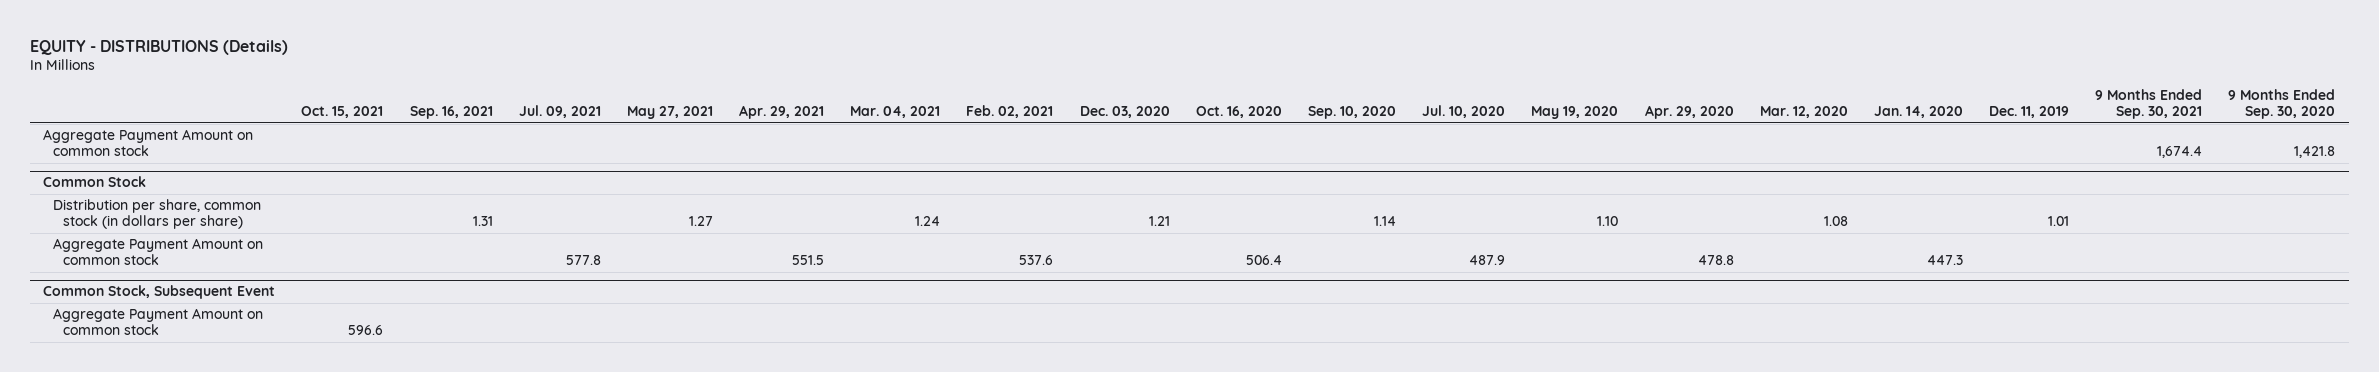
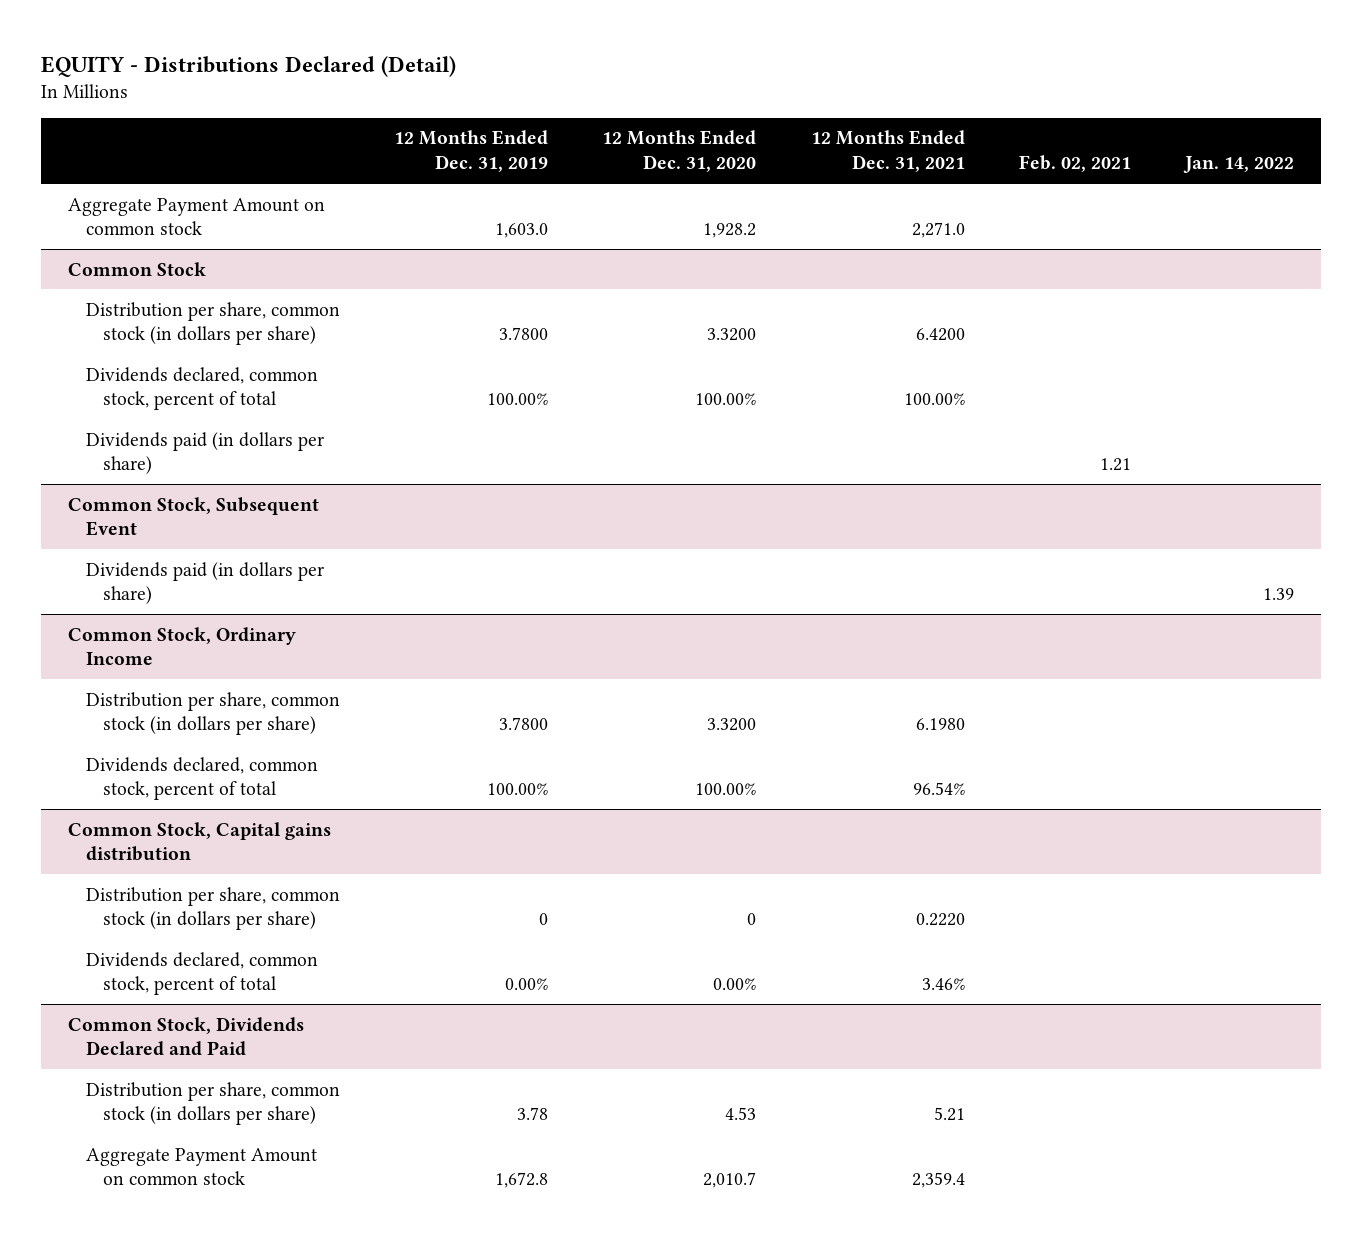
- EQUITY - DISTRIBUTIONS (Details)
+ EQUITY - Distributions Declared (Detail)
- | Oct. 15, 2021 | Sep. 16, 2021 | Jul. 09, 2021 | May 27, 2021 | Apr. 29, 2021 | Mar. 04, 2021 | Feb. 02, 2021 | Dec. 03, 2020 | Oct. 16, 2020 | Sep. 10, 2020 | Jul. 10, 2020 | May 19, 2020 | Apr. 29, 2020 | Mar. 12, 2020 | Jan. 14, 2020 | Dec. 11, 2019 | 9 Months Ended Sep. 30, 2021 | 9 Months Ended Sep. 30, 2020
+ | 12 Months Ended Dec. 31, 2019 | 12 Months Ended Dec. 31, 2020 | 12 Months Ended Dec. 31, 2021 | Feb. 02, 2021 | Jan. 14, 2022
@ Common Stock
- Aggregate Payment Amount on common stock | | | 577.8 | | 551.5 | | 537.6 | | 506.4 | | 487.9 | | 478.8 | | 447.3 | | |
+ Dividends declared, common stock, percent of total | 100.00% | 100.00% | 100.00% | |
+ Dividends paid (in dollars per share) | | | | 1.21 |
@ Common Stock, Subsequent Event
- Aggregate Payment Amount on common stock | 596.6 | | | | | | | | | | | | | | | | |
+ Dividends paid (in dollars per share) | | | | | 1.39
+ Common Stock, Ordinary Income
+ Distribution per share, common stock (in dollars per share) | 3.7800 | 3.3200 | 6.1980 | |
+ Dividends declared, common stock, percent of total | 100.00% | 100.00% | 96.54% | |
+ Common Stock, Capital gains distribution
+ Distribution per share, common stock (in dollars per share) | 0 | 0 | 0.2220 | |
+ Dividends declared, common stock, percent of total | 0.00% | 0.00% | 3.46% | |
+ Common Stock, Dividends Declared and Paid
+ Distribution per share, common stock (in dollars per share) | 3.78 | 4.53 | 5.21 | |
+ Aggregate Payment Amount on common stock | 1,672.8 | 2,010.7 | 2,359.4 | |

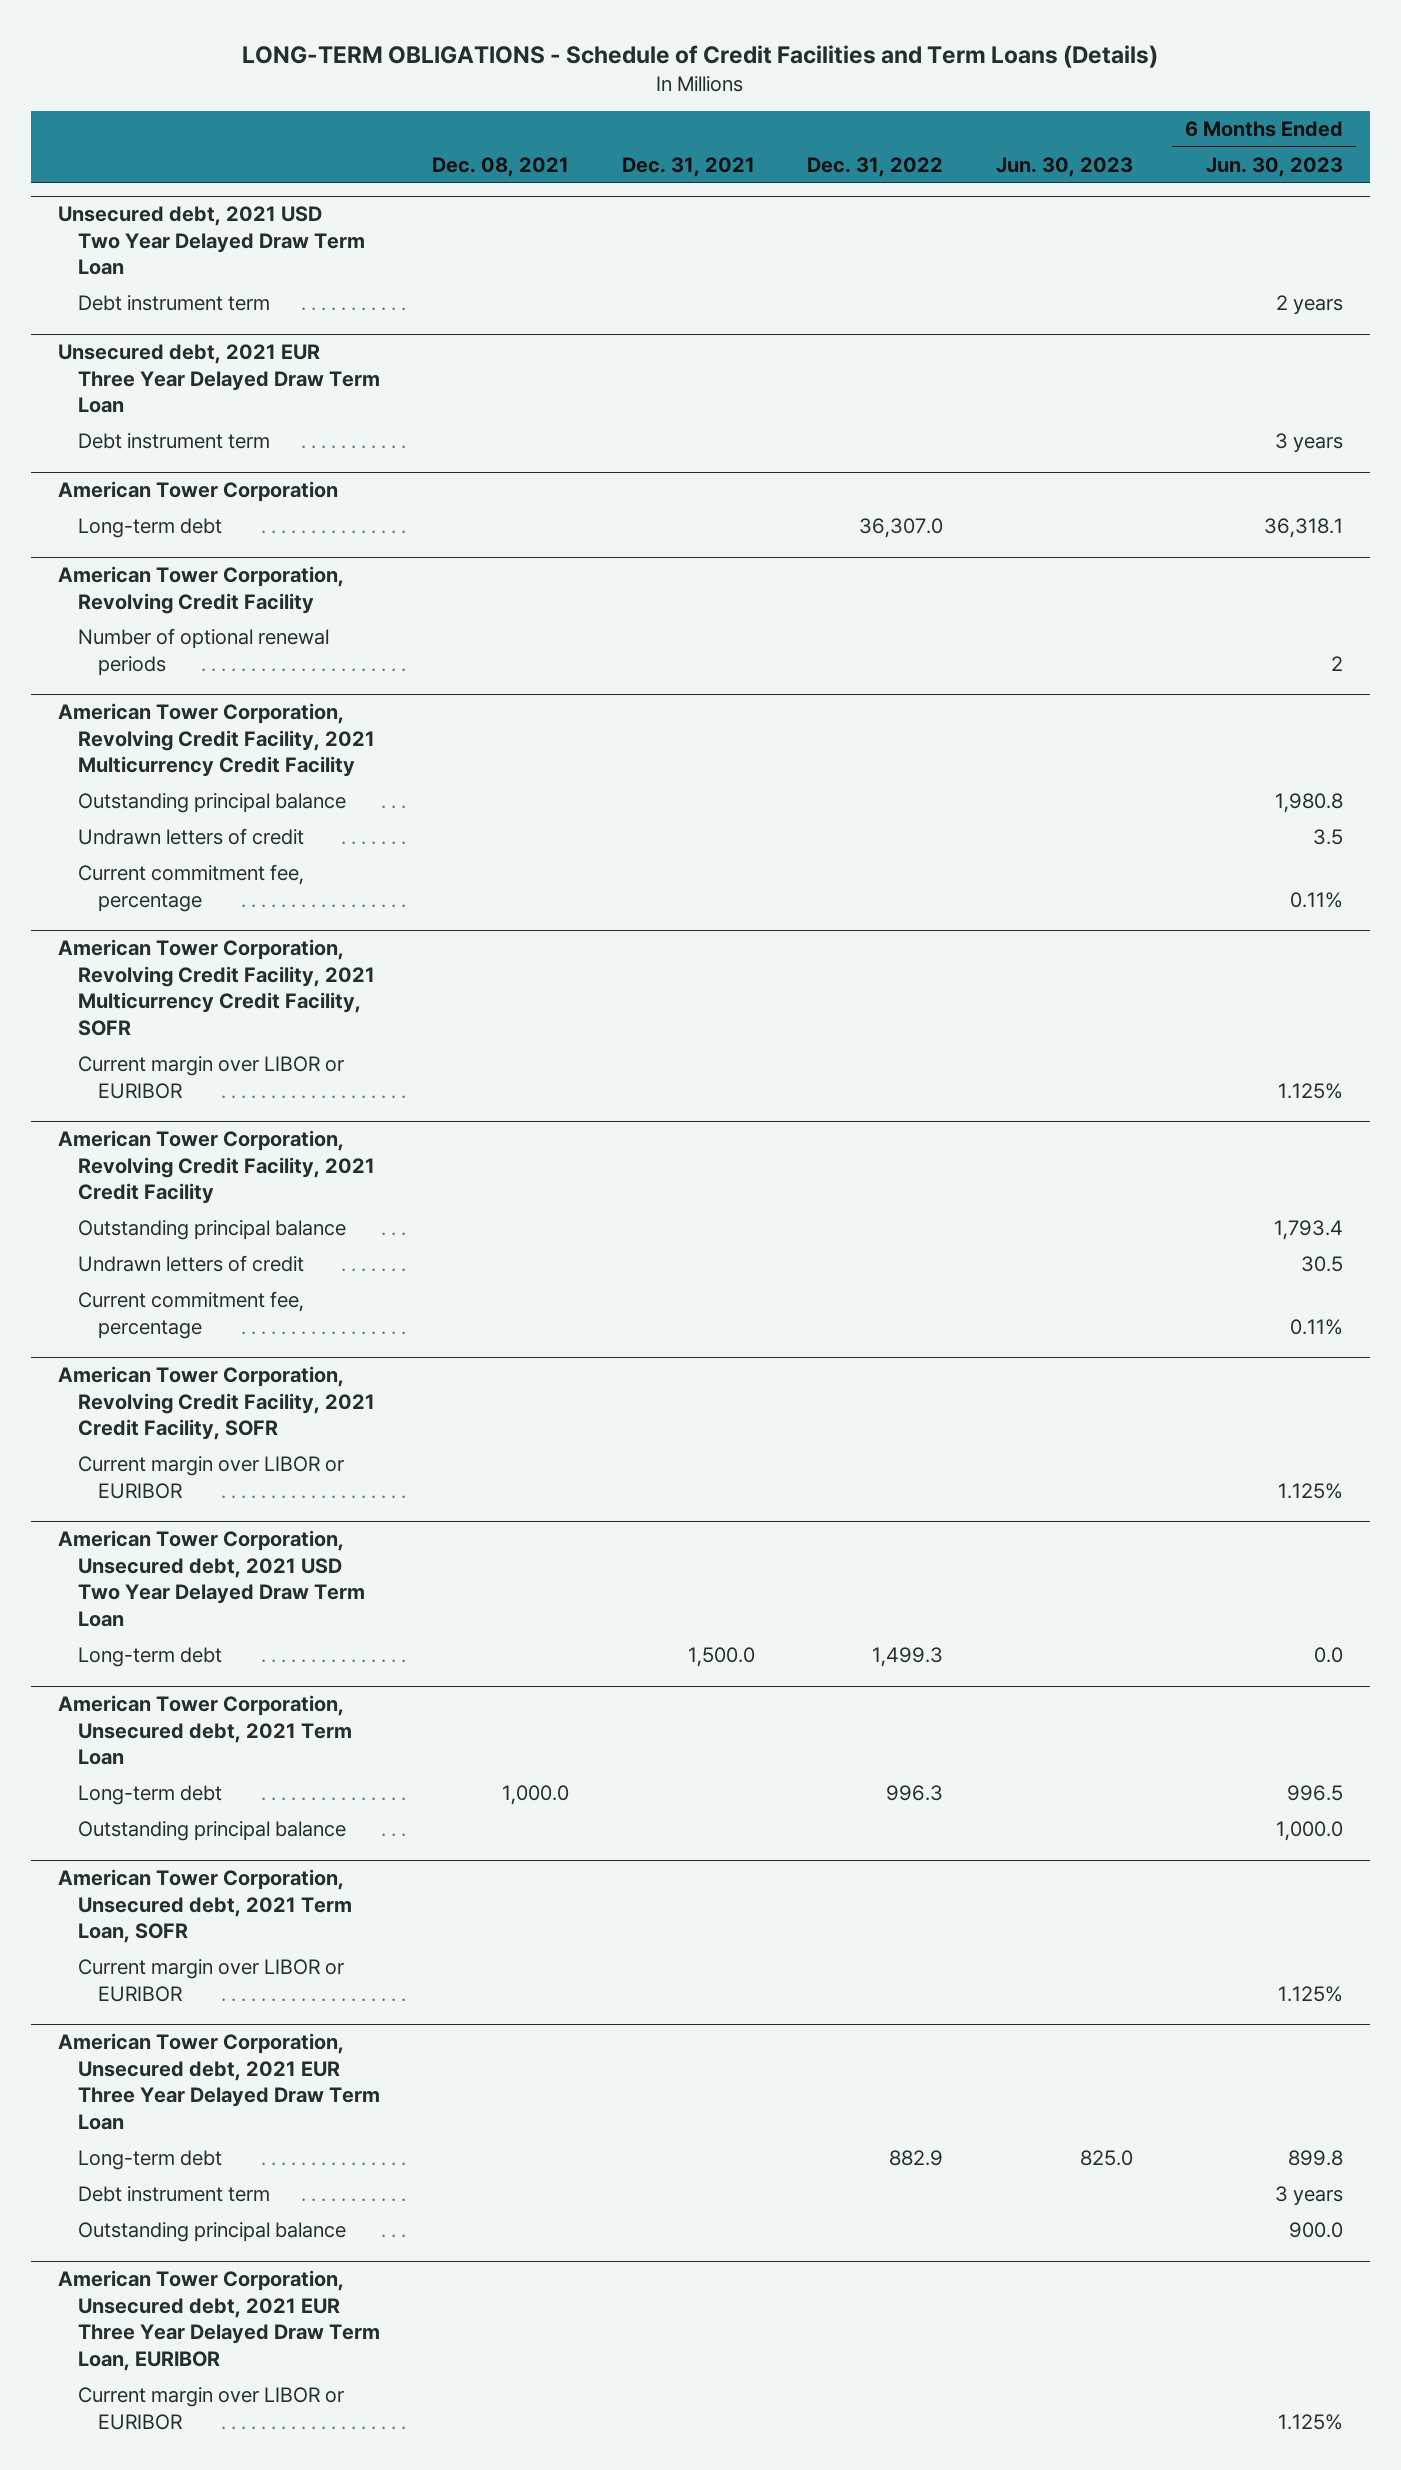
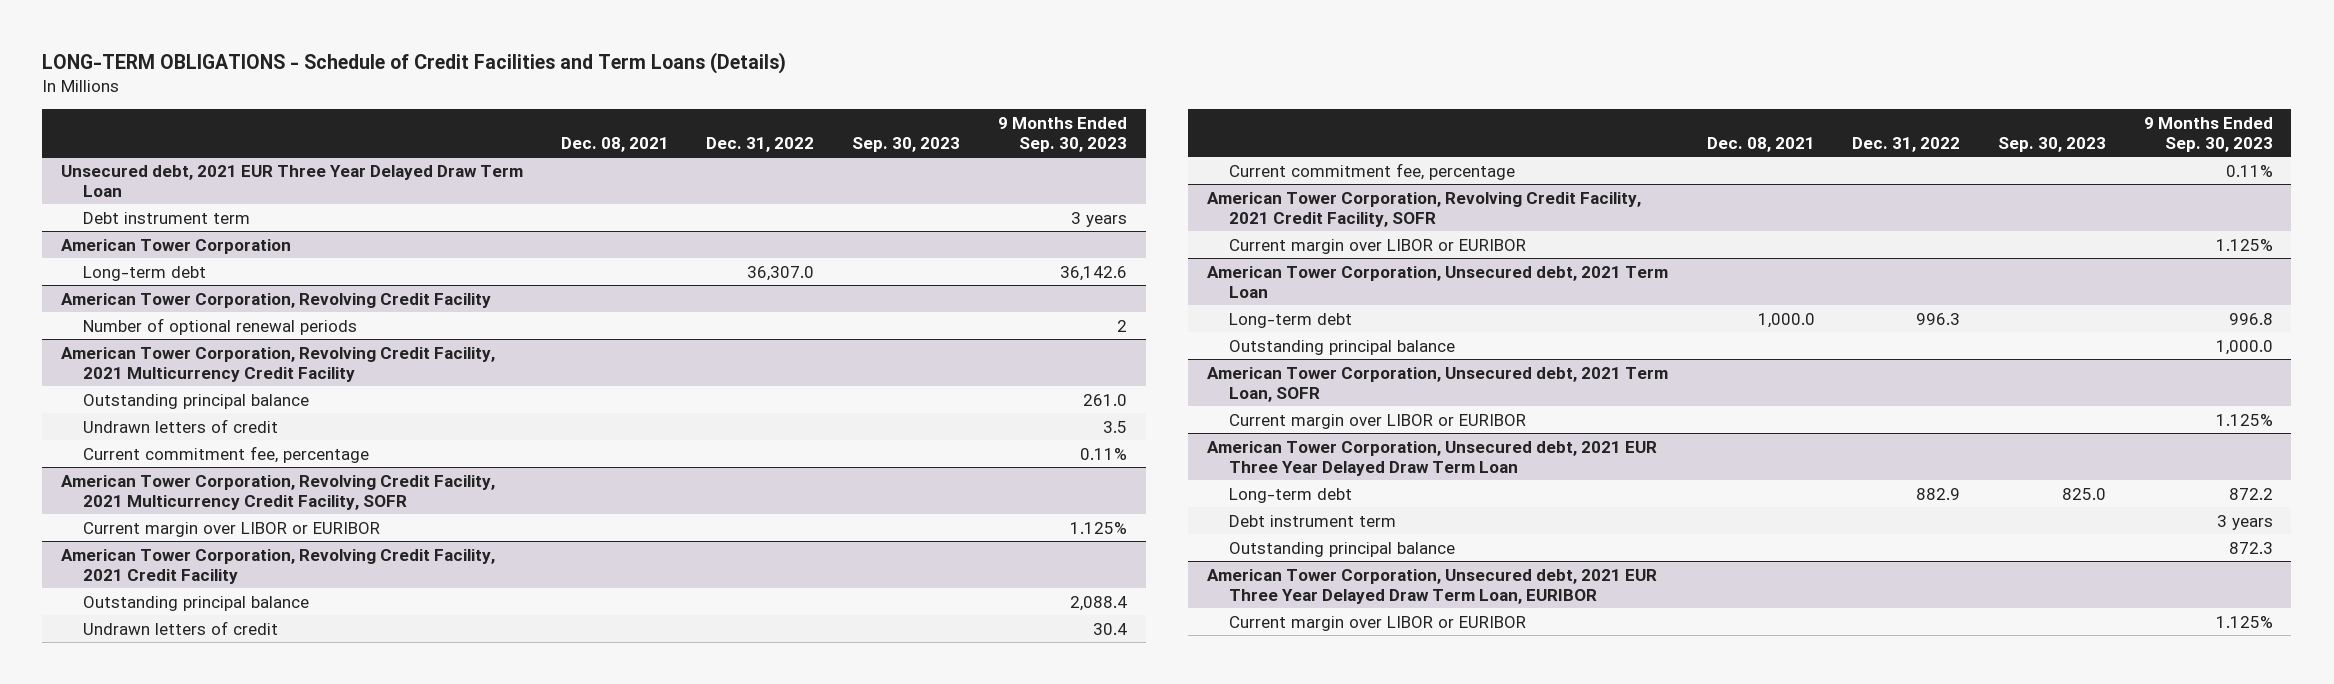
- | Dec. 08, 2021 | Dec. 31, 2021 | Dec. 31, 2022 | Jun. 30, 2023 | 6 Months Ended Jun. 30, 2023
+ | Dec. 08, 2021 | Dec. 31, 2022 | Sep. 30, 2023 | 9 Months Ended Sep. 30, 2023
- Unsecured debt, 2021 USD Two Year Delayed Draw Term Loan
- Debt instrument term | | | | | 2 years
- American Tower Corporation, Unsecured debt, 2021 USD Two Year Delayed Draw Term Loan
- Long-term debt | | 1,500.0 | 1,499.3 | | 0.0

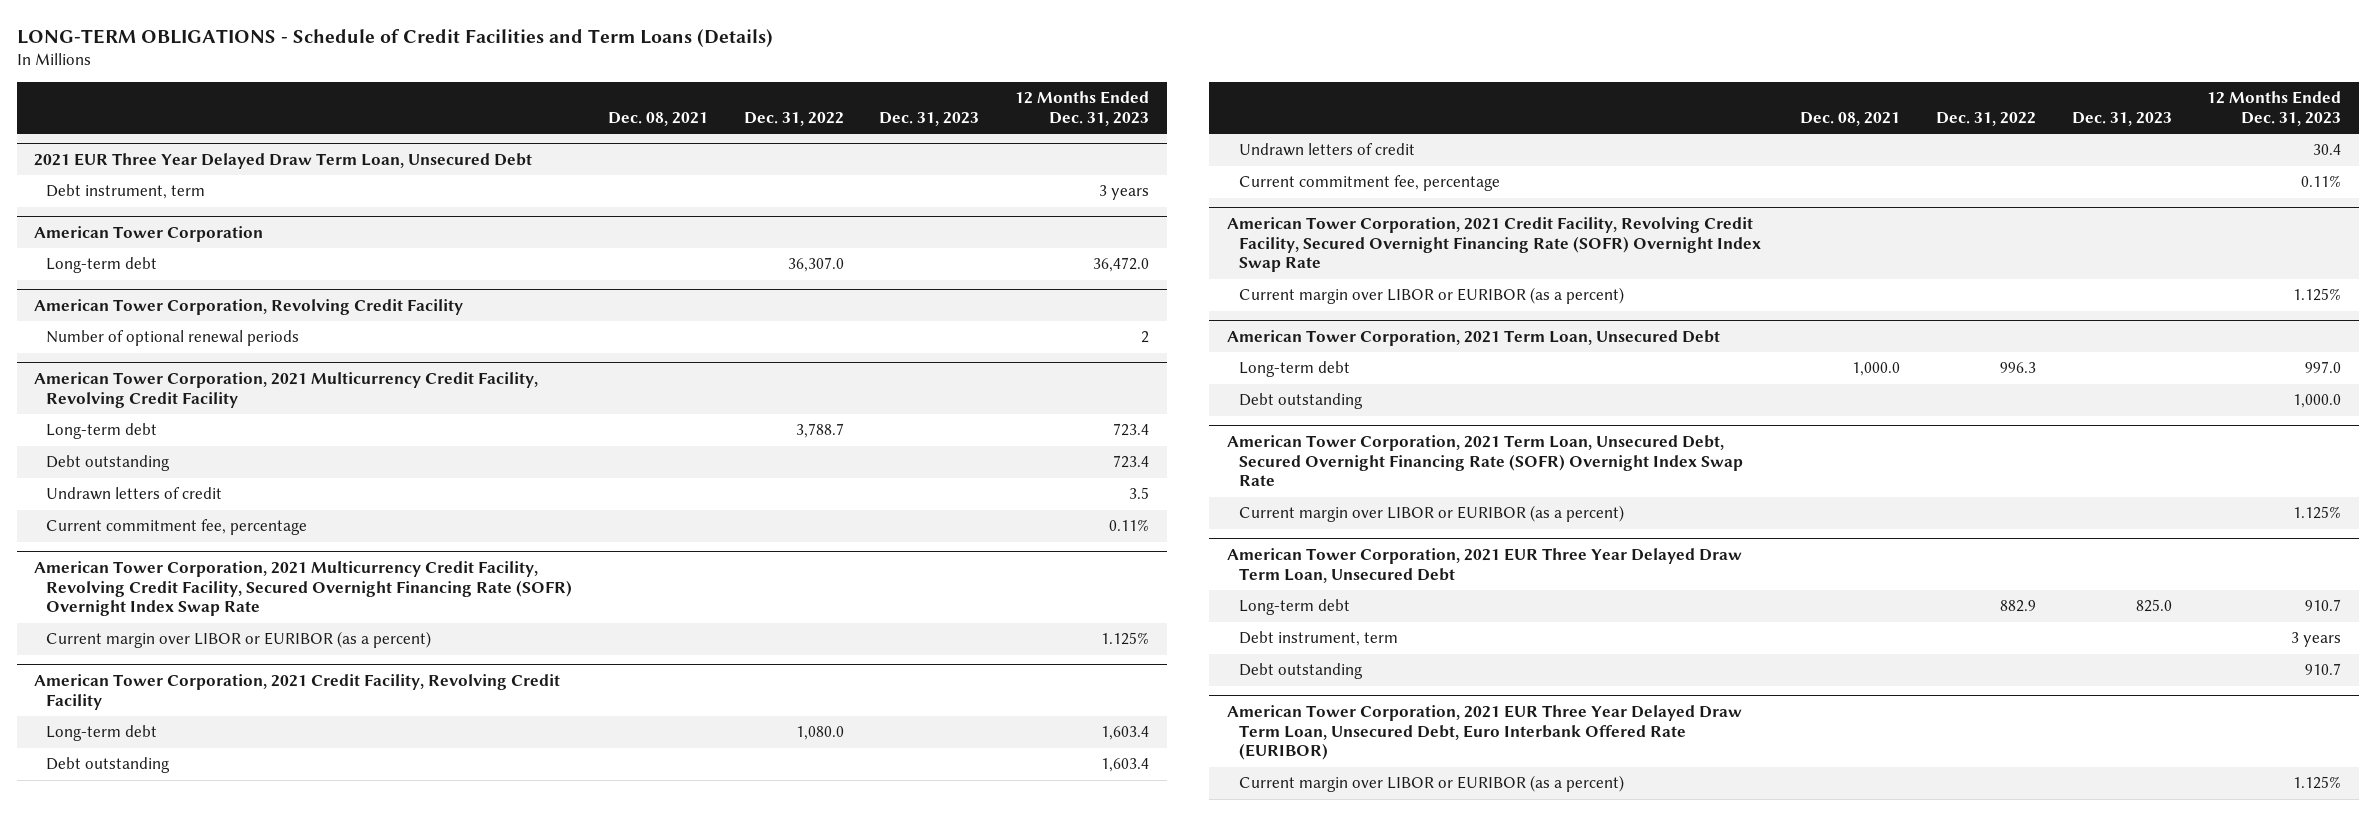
- | Dec. 08, 2021 | Dec. 31, 2022 | Sep. 30, 2023 | 9 Months Ended Sep. 30, 2023
+ | Dec. 08, 2021 | Dec. 31, 2022 | Dec. 31, 2023 | 12 Months Ended Dec. 31, 2023
- Unsecured debt, 2021 EUR Three Year Delayed Draw Term Loan
- Debt instrument term | | | | 3 years
+ 2021 EUR Three Year Delayed Draw Term Loan, Unsecured Debt
+ Debt instrument, term | | | | 3 years
- American Tower Corporation, Revolving Credit Facility, 2021 Multicurrency Credit Facility
- Outstanding principal balance | | | | 261.0
+ American Tower Corporation, 2021 Multicurrency Credit Facility, Revolving Credit Facility
+ Long-term debt | | 3,788.7 | | 723.4
+ Debt outstanding | | | | 723.4
- American Tower Corporation, Revolving Credit Facility, 2021 Multicurrency Credit Facility, SOFR
- Current margin over LIBOR or EURIBOR | | | | 1.125%
- American Tower Corporation, Revolving Credit Facility, 2021 Credit Facility
- Outstanding principal balance | | | | 2,088.4
+ American Tower Corporation, 2021 Multicurrency Credit Facility, Revolving Credit Facility, Secured Overnight Financing Rate (SOFR) Overnight Index Swap Rate
+ Current margin over LIBOR or EURIBOR (as a percent) | | | | 1.125%
+ American Tower Corporation, 2021 Credit Facility, Revolving Credit Facility
+ Long-term debt | | 1,080.0 | | 1,603.4
+ Debt outstanding | | | | 1,603.4
- American Tower Corporation, Revolving Credit Facility, 2021 Credit Facility, SOFR
- Current margin over LIBOR or EURIBOR | | | | 1.125%
- American Tower Corporation, Unsecured debt, 2021 Term Loan
+ American Tower Corporation, 2021 Credit Facility, Revolving Credit Facility, Secured Overnight Financing Rate (SOFR) Overnight Index Swap Rate
+ Current margin over LIBOR or EURIBOR (as a percent) | | | | 1.125%
+ American Tower Corporation, 2021 Term Loan, Unsecured Debt
- Outstanding principal balance | | | | 1,000.0
- American Tower Corporation, Unsecured debt, 2021 Term Loan, SOFR
- Current margin over LIBOR or EURIBOR | | | | 1.125%
- American Tower Corporation, Unsecured debt, 2021 EUR Three Year Delayed Draw Term Loan
+ Debt outstanding | | | | 1,000.0
+ American Tower Corporation, 2021 Term Loan, Unsecured Debt, Secured Overnight Financing Rate (SOFR) Overnight Index Swap Rate
+ Current margin over LIBOR or EURIBOR (as a percent) | | | | 1.125%
+ American Tower Corporation, 2021 EUR Three Year Delayed Draw Term Loan, Unsecured Debt
- Debt instrument term | | | | 3 years
- Outstanding principal balance | | | | 872.3
- American Tower Corporation, Unsecured debt, 2021 EUR Three Year Delayed Draw Term Loan, EURIBOR
- Current margin over LIBOR or EURIBOR | | | | 1.125%
+ Debt instrument, term | | | | 3 years
+ Debt outstanding | | | | 910.7
+ American Tower Corporation, 2021 EUR Three Year Delayed Draw Term Loan, Unsecured Debt, Euro Interbank Offered Rate (EURIBOR)
+ Current margin over LIBOR or EURIBOR (as a percent) | | | | 1.125%

